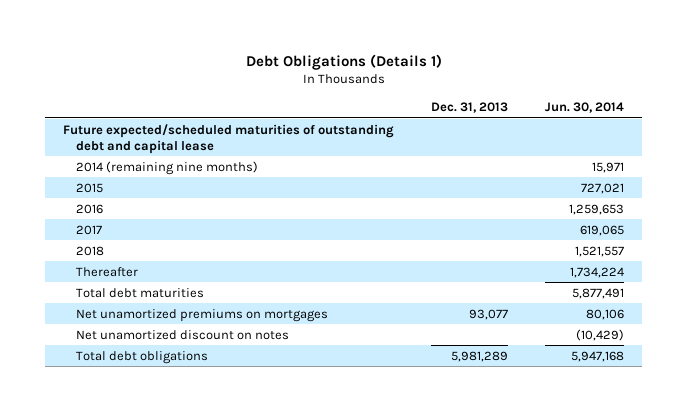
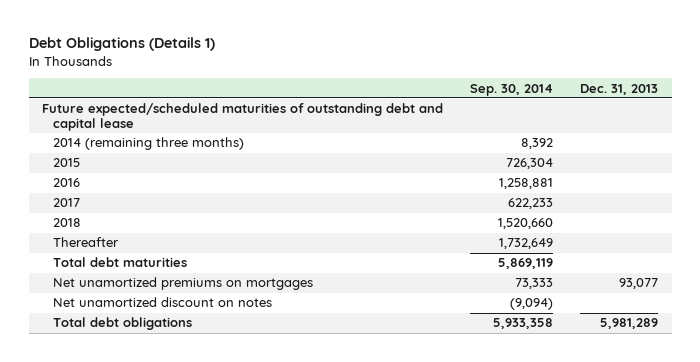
- | Dec. 31, 2013 | Jun. 30, 2014
+ | Sep. 30, 2014 | Dec. 31, 2013
- 2014 (remaining nine months) | | 15,971
+ 2014 (remaining three months) | 8,392 |

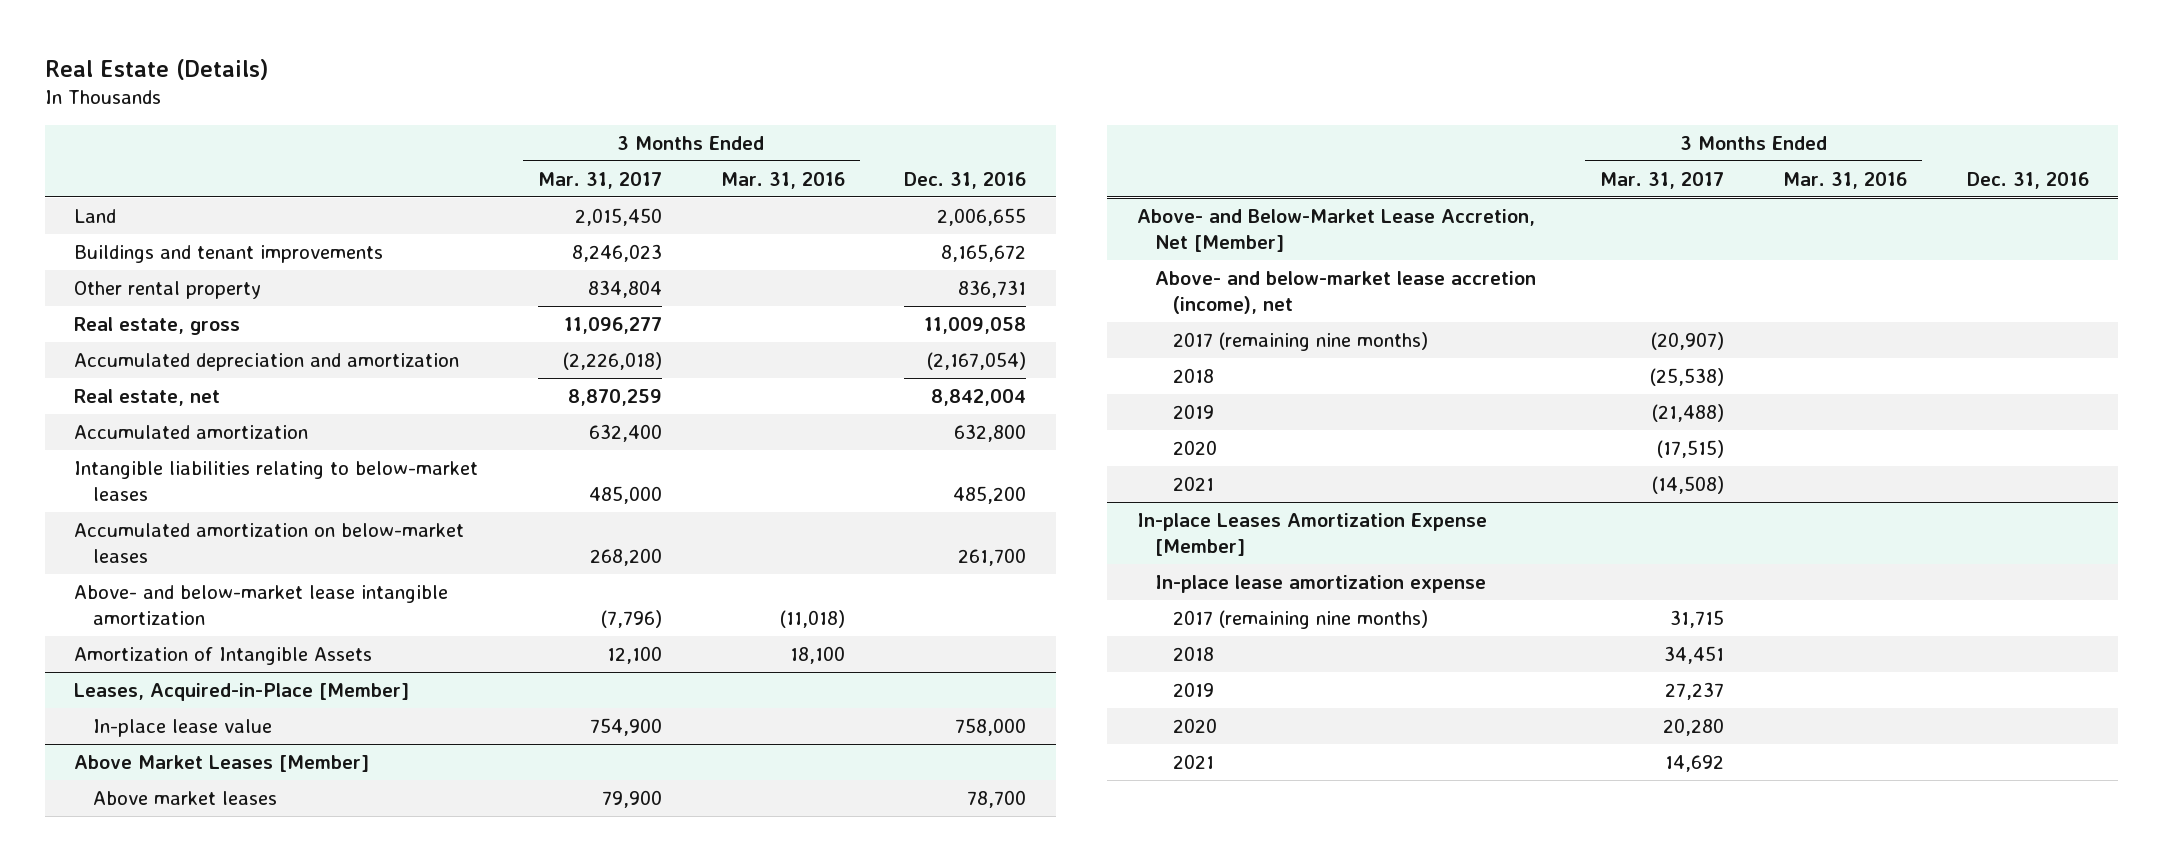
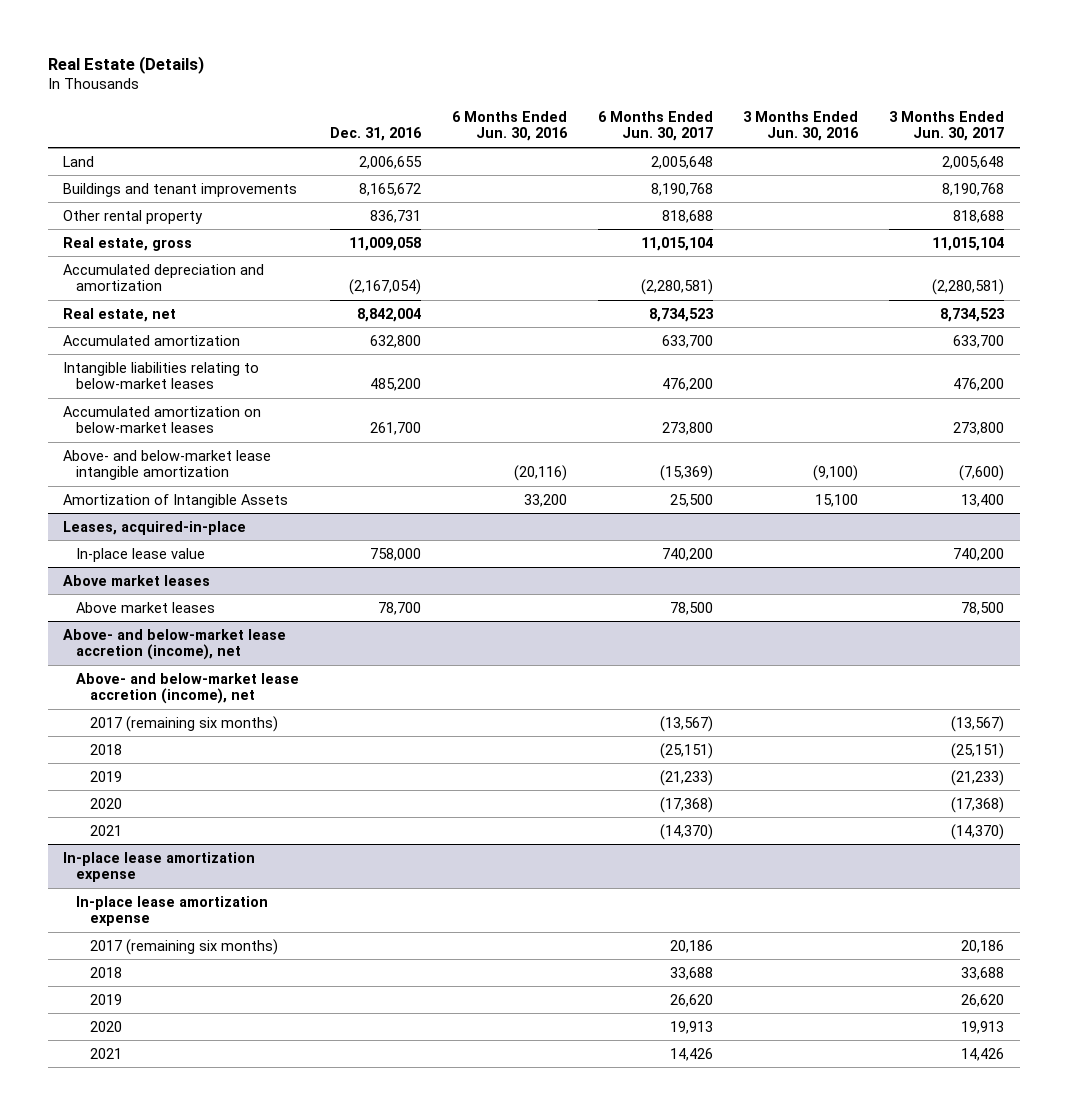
- | 3 Months Ended Mar. 31, 2017 | 3 Months Ended Mar. 31, 2016 | Dec. 31, 2016
+ | Dec. 31, 2016 | 6 Months Ended Jun. 30, 2016 | 6 Months Ended Jun. 30, 2017 | 3 Months Ended Jun. 30, 2016 | 3 Months Ended Jun. 30, 2017
- Leases, Acquired-in-Place [Member]
+ Leases, acquired-in-place
- Above Market Leases [Member]
+ Above market leases
- Above- and Below-Market Lease Accretion, Net [Member]
+ Above- and below-market lease accretion (income), net
- 2017 (remaining nine months) | (20,907) | |
+ 2017 (remaining six months) | | | (13,567) | | (13,567)
- In-place Leases Amortization Expense [Member]
+ In-place lease amortization expense
- 2017 (remaining nine months) | 31,715 | |
+ 2017 (remaining six months) | | | 20,186 | | 20,186

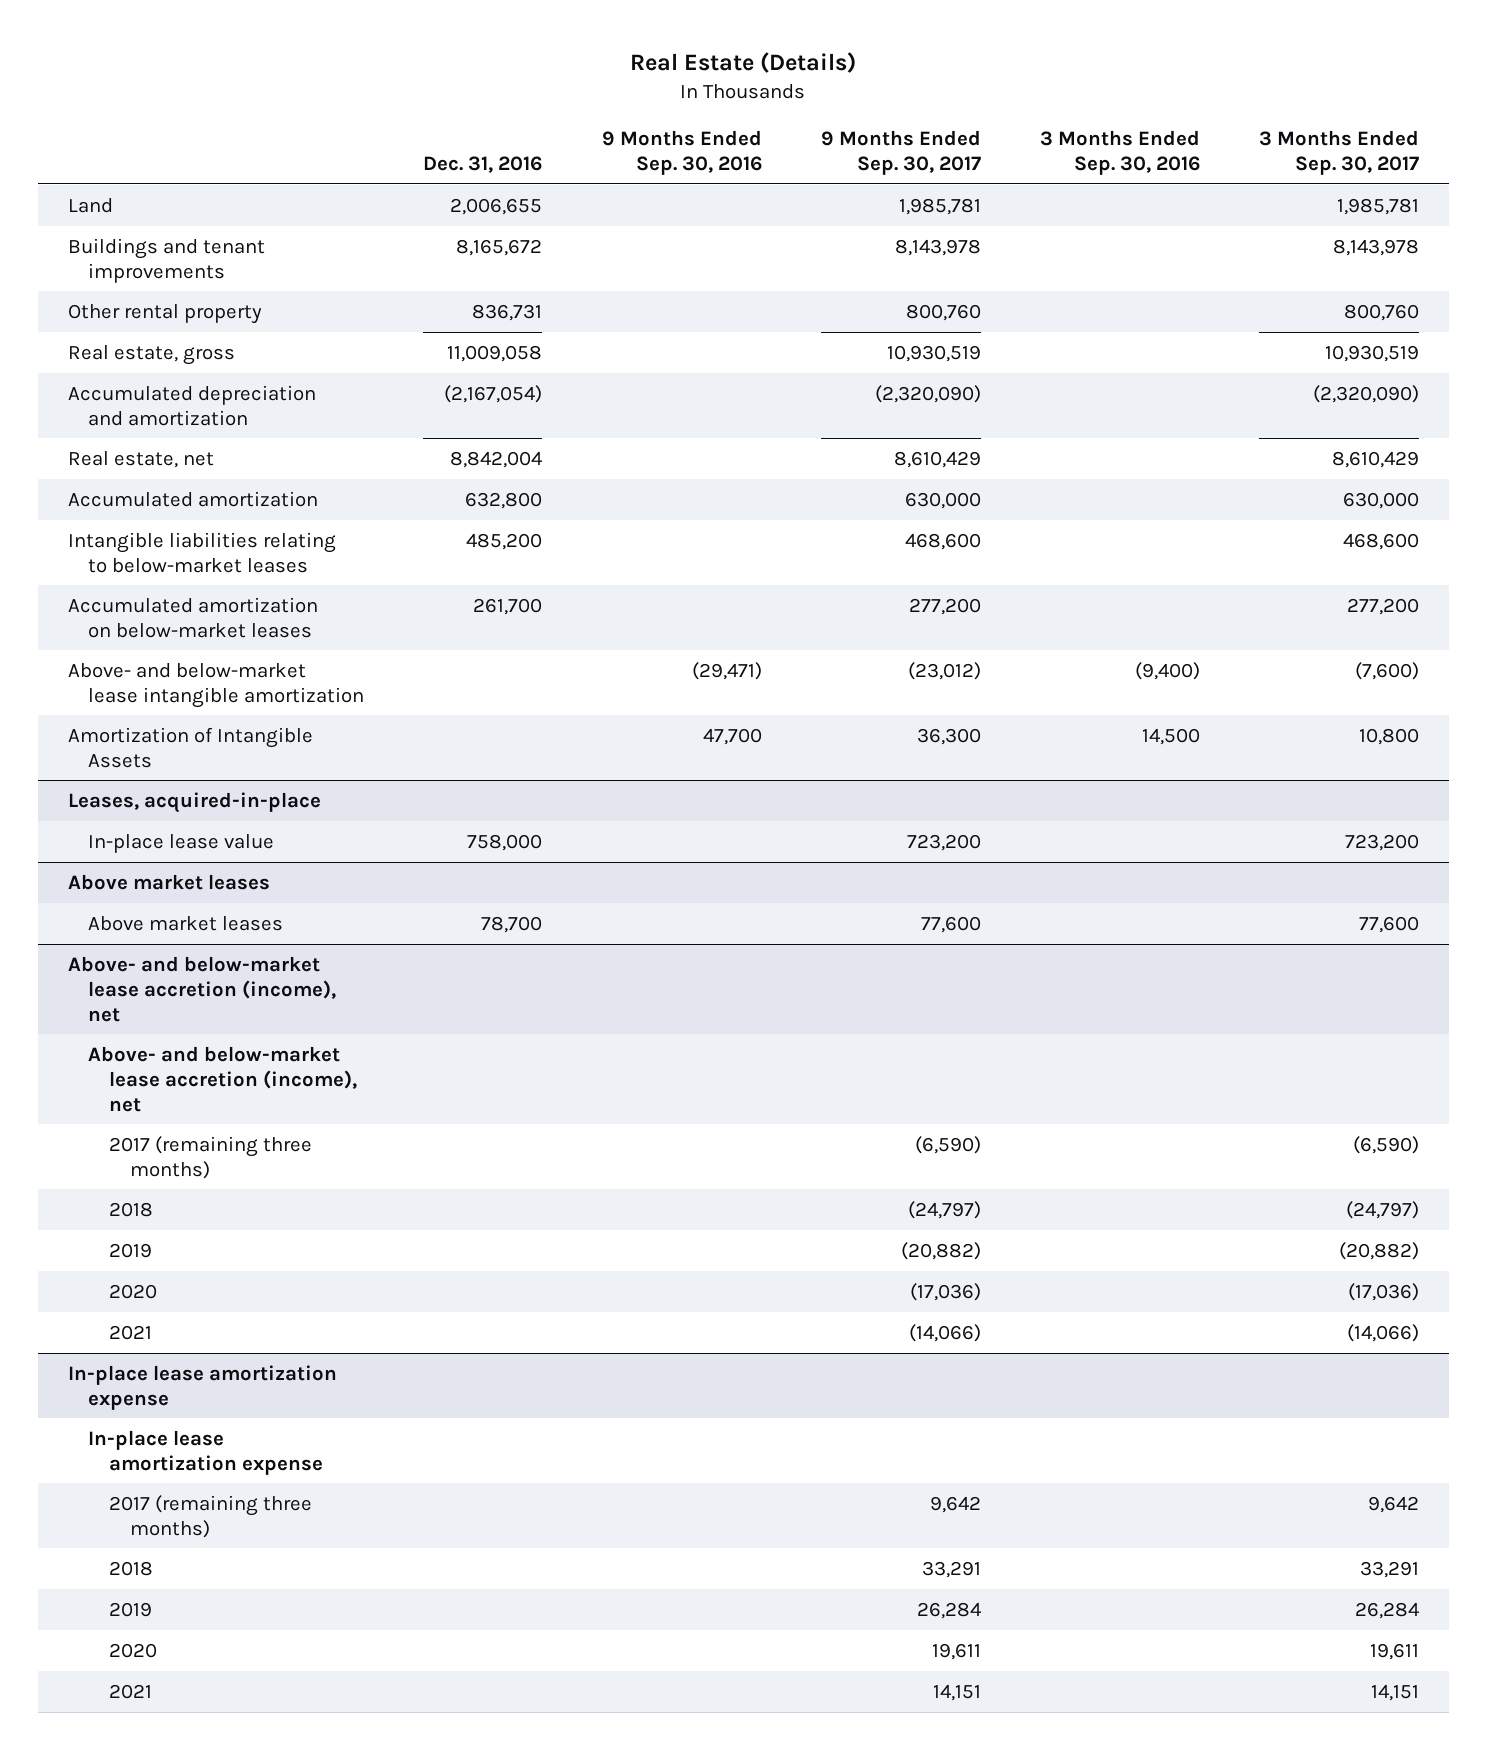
- | Dec. 31, 2016 | 6 Months Ended Jun. 30, 2016 | 6 Months Ended Jun. 30, 2017 | 3 Months Ended Jun. 30, 2016 | 3 Months Ended Jun. 30, 2017
+ | Dec. 31, 2016 | 9 Months Ended Sep. 30, 2016 | 9 Months Ended Sep. 30, 2017 | 3 Months Ended Sep. 30, 2016 | 3 Months Ended Sep. 30, 2017
@ Above- and below-market lease accretion (income), net
- 2017 (remaining six months) | | | (13,567) | | (13,567)
+ 2017 (remaining three months) | | | (6,590) | | (6,590)
@ In-place lease amortization expense
- 2017 (remaining six months) | | | 20,186 | | 20,186
+ 2017 (remaining three months) | | | 9,642 | | 9,642

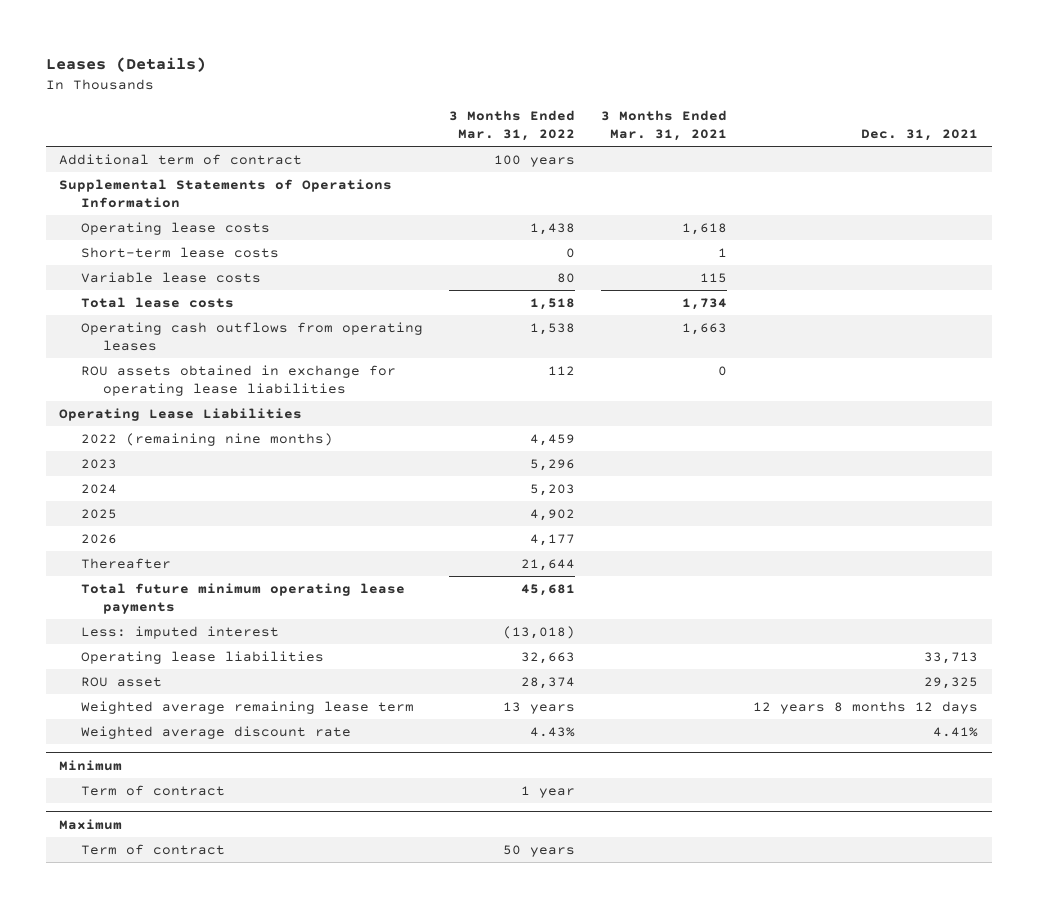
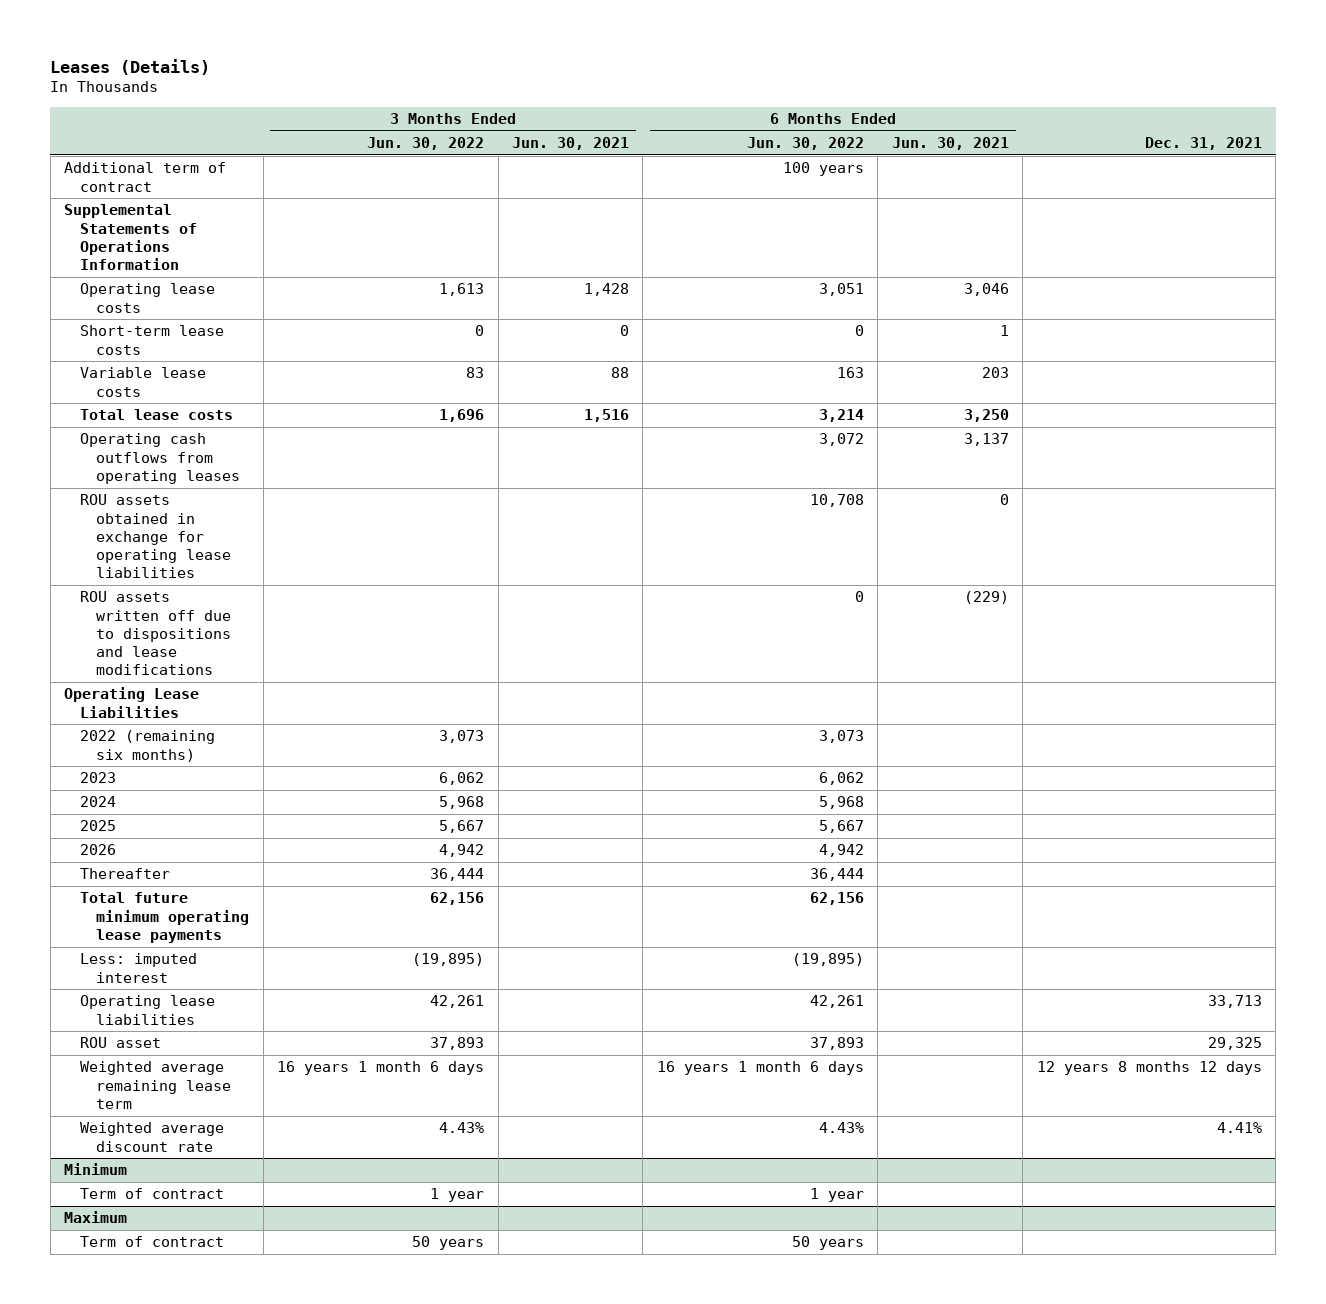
- | 3 Months Ended Mar. 31, 2022 | 3 Months Ended Mar. 31, 2021 | Dec. 31, 2021
+ | 3 Months Ended Jun. 30, 2022 | 3 Months Ended Jun. 30, 2021 | 6 Months Ended Jun. 30, 2022 | 6 Months Ended Jun. 30, 2021 | Dec. 31, 2021
+ ROU assets written off due to dispositions and lease modifications | | | 0 | (229) |
- 2022 (remaining nine months) | 4,459 | |
+ 2022 (remaining six months) | 3,073 | | 3,073 | |

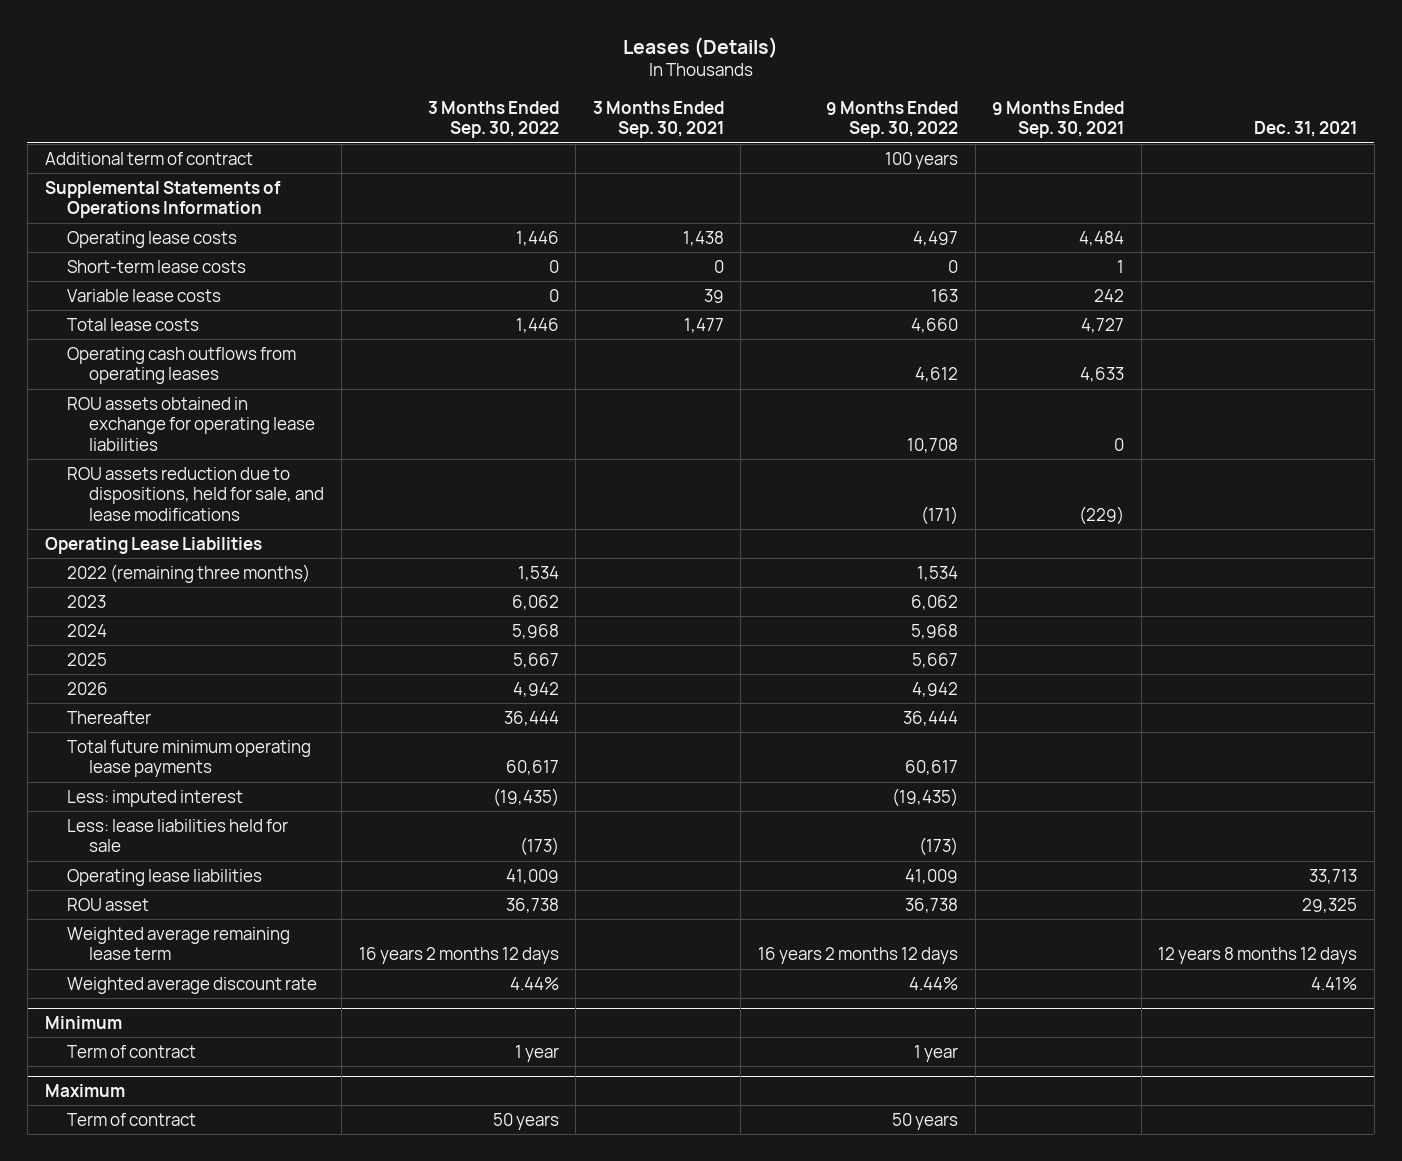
- | 3 Months Ended Jun. 30, 2022 | 3 Months Ended Jun. 30, 2021 | 6 Months Ended Jun. 30, 2022 | 6 Months Ended Jun. 30, 2021 | Dec. 31, 2021
+ | 3 Months Ended Sep. 30, 2022 | 3 Months Ended Sep. 30, 2021 | 9 Months Ended Sep. 30, 2022 | 9 Months Ended Sep. 30, 2021 | Dec. 31, 2021
- ROU assets written off due to dispositions and lease modifications | | | 0 | (229) |
+ ROU assets reduction due to dispositions, held for sale, and lease modifications | | | (171) | (229) |
- 2022 (remaining six months) | 3,073 | | 3,073 | |
+ 2022 (remaining three months) | 1,534 | | 1,534 | |
+ Less: lease liabilities held for sale | (173) | | (173) | |

